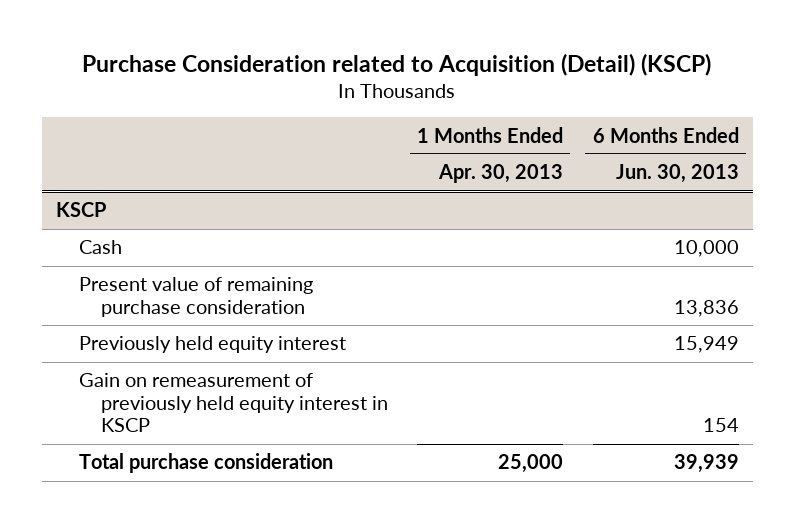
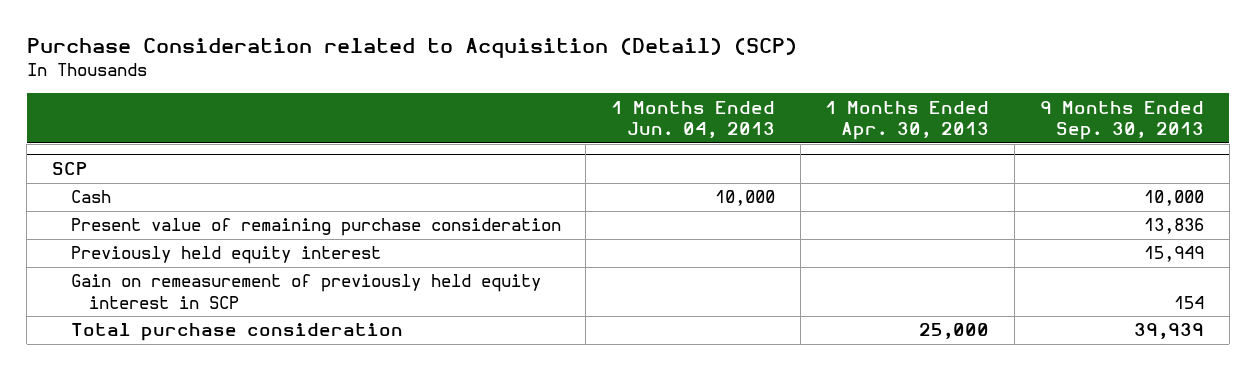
- Purchase Consideration related to Acquisition (Detail) (KSCP)
+ Purchase Consideration related to Acquisition (Detail) (SCP)
- | 1 Months Ended Apr. 30, 2013 | 6 Months Ended Jun. 30, 2013
+ | 1 Months Ended Jun. 04, 2013 | 1 Months Ended Apr. 30, 2013 | 9 Months Ended Sep. 30, 2013
- KSCP
+ SCP
- Gain on remeasurement of previously held equity interest in KSCP | | 154
+ Gain on remeasurement of previously held equity interest in SCP | | | 154

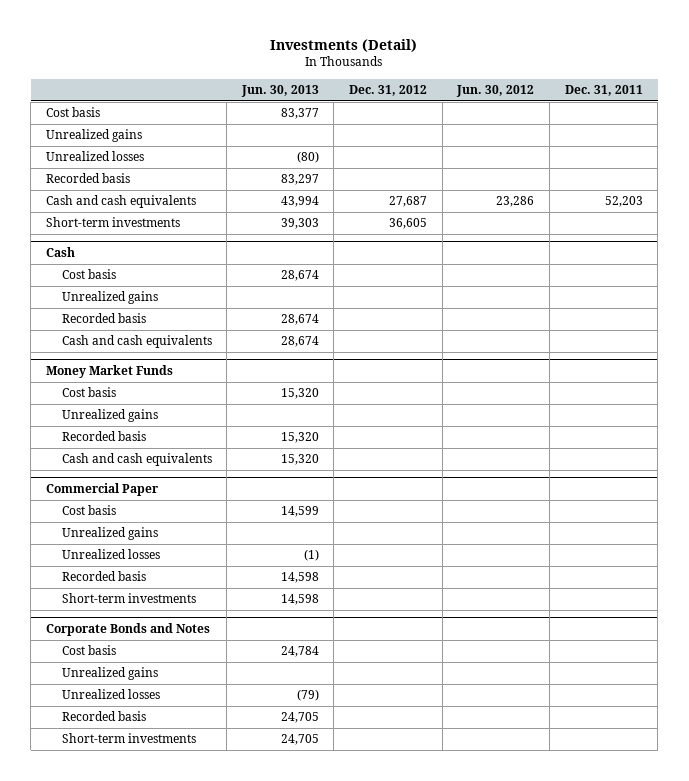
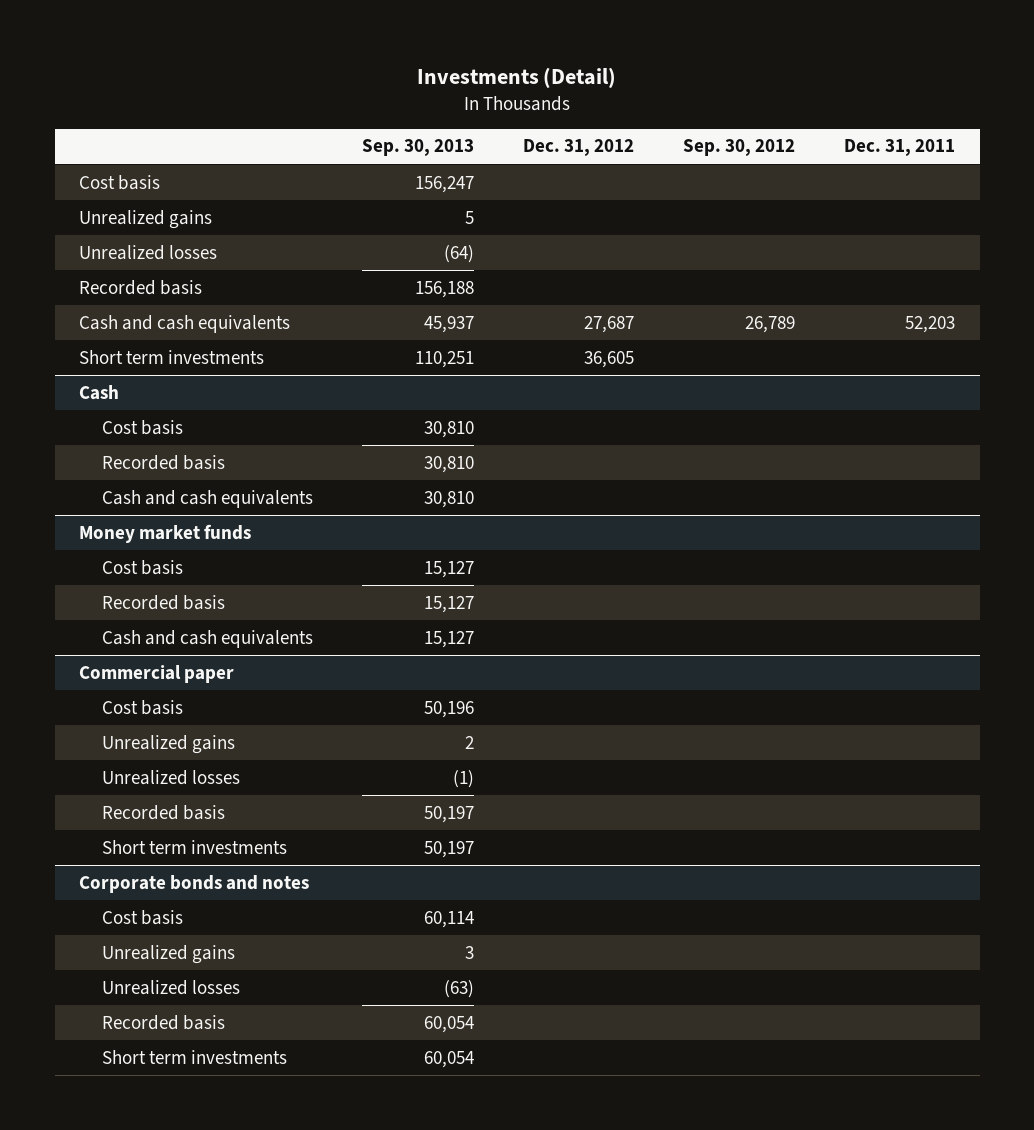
- | Jun. 30, 2013 | Dec. 31, 2012 | Jun. 30, 2012 | Dec. 31, 2011
+ | Sep. 30, 2013 | Dec. 31, 2012 | Sep. 30, 2012 | Dec. 31, 2011
- Short-term investments | 39,303 | 36,605 | |
+ Short term investments | 110,251 | 36,605 | |
@ Cash
- Unrealized gains
- Money Market Funds
+ Money market funds
- Unrealized gains
- Commercial Paper
+ Commercial paper
- Short-term investments | 14,598 | | |
- Corporate Bonds and Notes
+ Short term investments | 50,197 | | |
+ Corporate bonds and notes
- Short-term investments | 24,705 | | |
+ Short term investments | 60,054 | | |

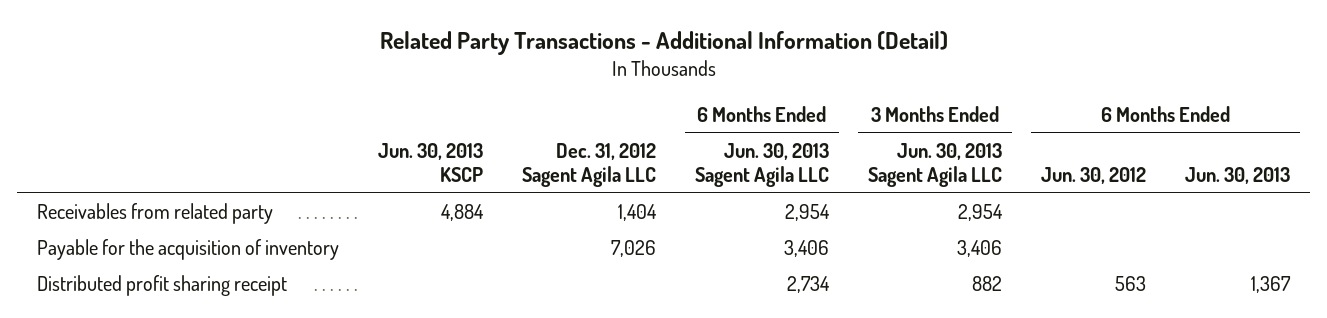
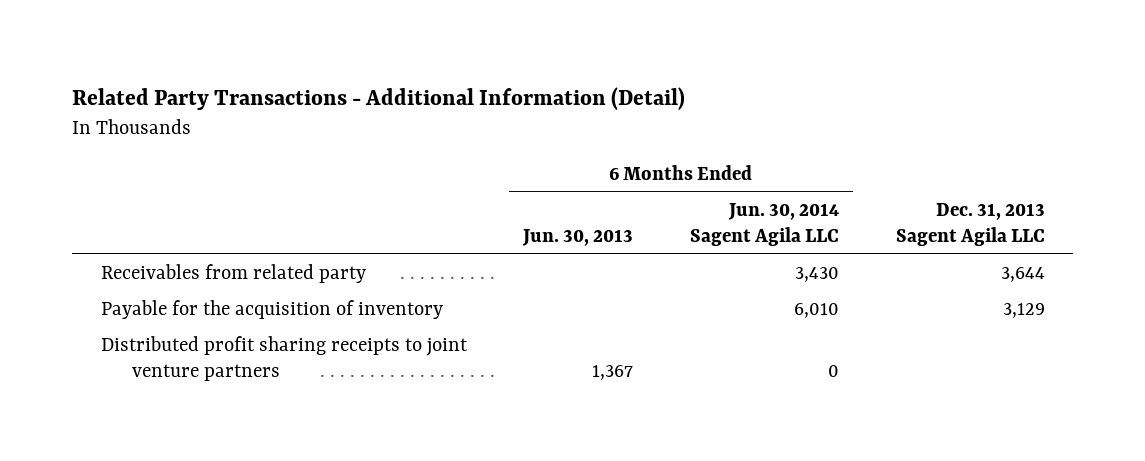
- | Jun. 30, 2013 KSCP | Dec. 31, 2012 Sagent Agila LLC | 6 Months Ended Jun. 30, 2013 Sagent Agila LLC | 3 Months Ended Jun. 30, 2013 Sagent Agila LLC | 6 Months Ended Jun. 30, 2012 | 6 Months Ended Jun. 30, 2013
+ | 6 Months Ended Jun. 30, 2013 | 6 Months Ended Jun. 30, 2014 Sagent Agila LLC | Dec. 31, 2013 Sagent Agila LLC
- Distributed profit sharing receipt | | | 2,734 | 882 | 563 | 1,367
+ Distributed profit sharing receipts to joint venture partners | 1,367 | 0 |

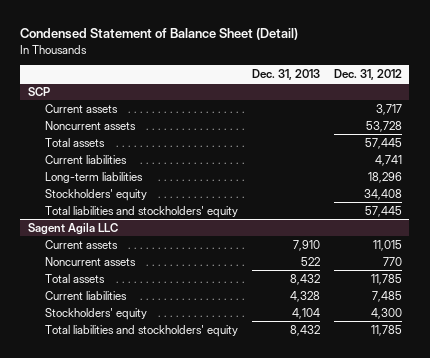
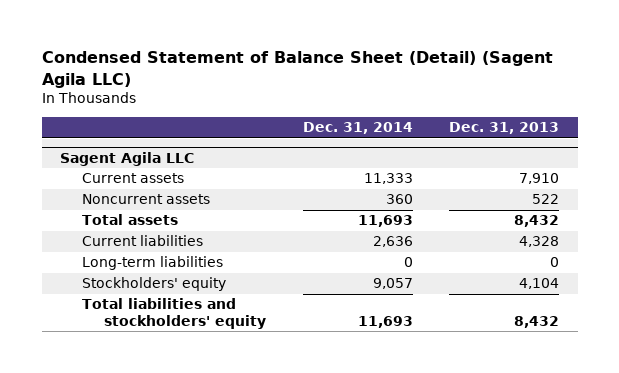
- Condensed Statement of Balance Sheet (Detail)
+ Condensed Statement of Balance Sheet (Detail) (Sagent Agila LLC)
- | Dec. 31, 2013 | Dec. 31, 2012
+ | Dec. 31, 2014 | Dec. 31, 2013
- SCP
- Current assets | | 3,717
- Noncurrent assets | | 53,728
- Total assets | | 57,445
- Current liabilities | | 4,741
- Long-term liabilities | | 18,296
- Stockholders' equity | | 34,408
- Total liabilities and stockholders' equity | | 57,445
@ Sagent Agila LLC
+ Long-term liabilities | 0 | 0

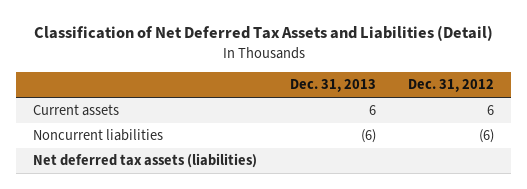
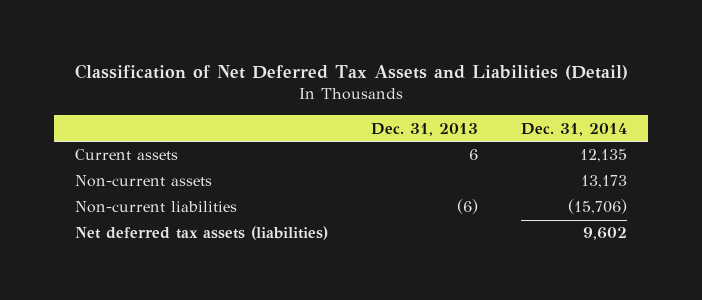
- | Dec. 31, 2013 | Dec. 31, 2012
+ | Dec. 31, 2013 | Dec. 31, 2014
- Noncurrent liabilities | (6) | (6)
+ Non-current assets | | 13,173
+ Non-current liabilities | (6) | (15,706)

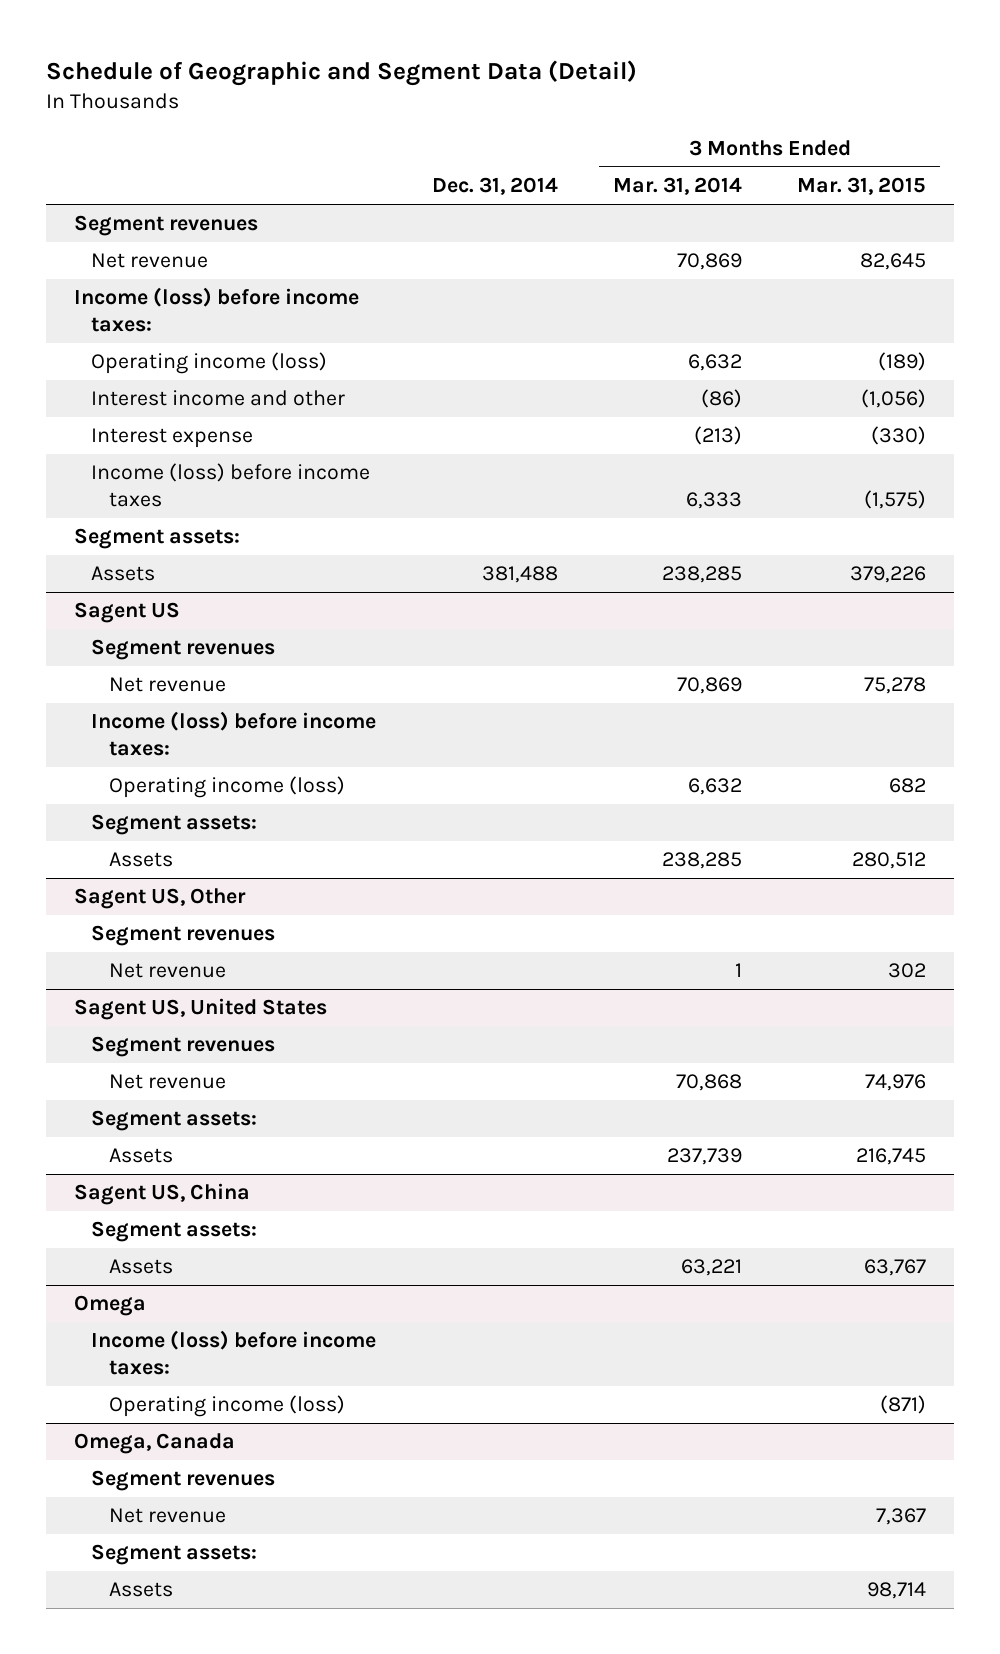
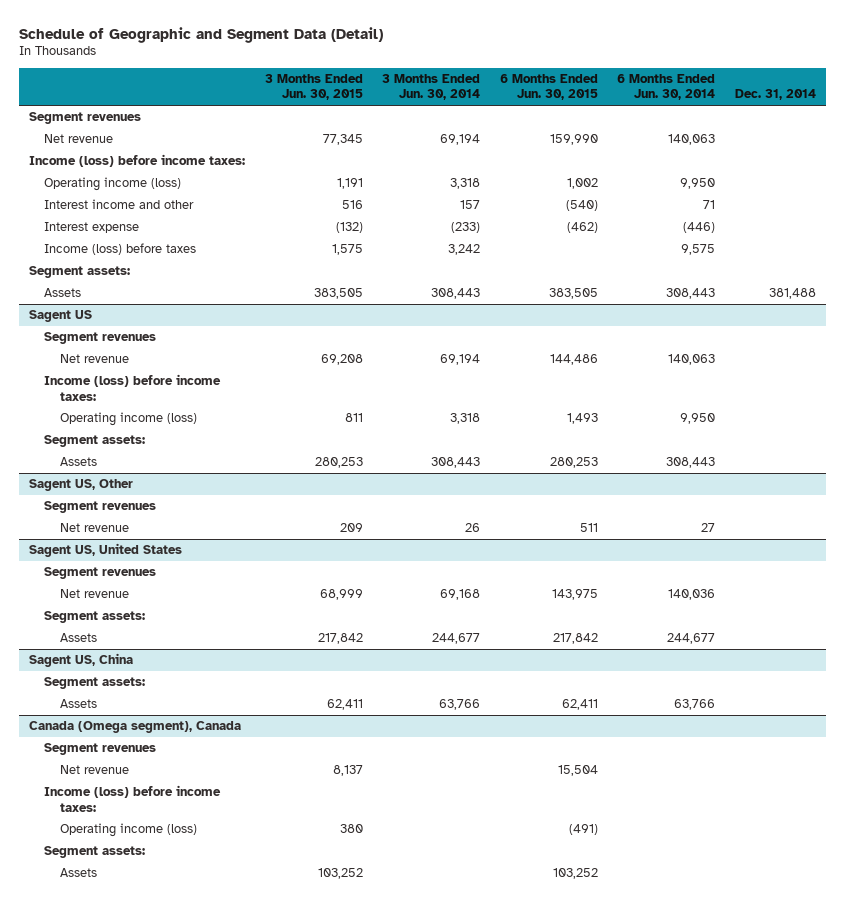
- | Dec. 31, 2014 | 3 Months Ended Mar. 31, 2014 | 3 Months Ended Mar. 31, 2015
+ | 3 Months Ended Jun. 30, 2015 | 3 Months Ended Jun. 30, 2014 | 6 Months Ended Jun. 30, 2015 | 6 Months Ended Jun. 30, 2014 | Dec. 31, 2014
- Income (loss) before income taxes | | 6,333 | (1,575)
+ Income (loss) before taxes | 1,575 | 3,242 | | 9,575 |
- Omega
- Income (loss) before income taxes:
- Operating income (loss) | | | (871)
- Omega, Canada
+ Canada (Omega segment), Canada
+ Income (loss) before income taxes:
+ Operating income (loss) | 380 | | (491) | |

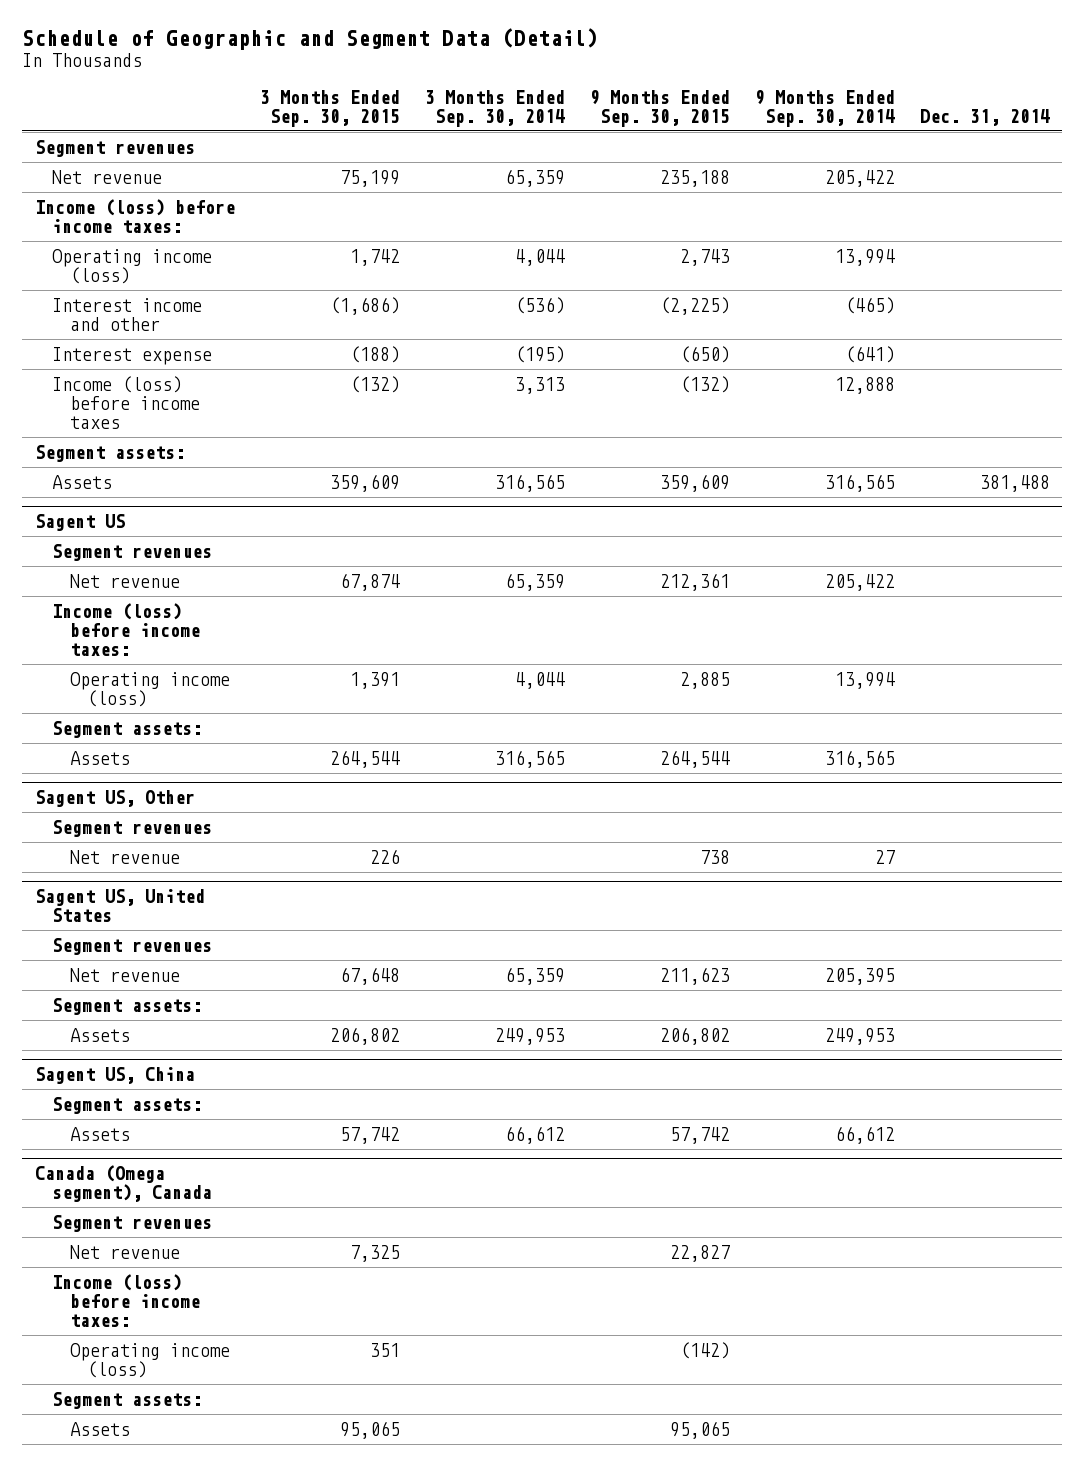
- | 3 Months Ended Jun. 30, 2015 | 3 Months Ended Jun. 30, 2014 | 6 Months Ended Jun. 30, 2015 | 6 Months Ended Jun. 30, 2014 | Dec. 31, 2014
+ | 3 Months Ended Sep. 30, 2015 | 3 Months Ended Sep. 30, 2014 | 9 Months Ended Sep. 30, 2015 | 9 Months Ended Sep. 30, 2014 | Dec. 31, 2014
- Income (loss) before taxes | 1,575 | 3,242 | | 9,575 |
+ Income (loss) before income taxes | (132) | 3,313 | (132) | 12,888 |

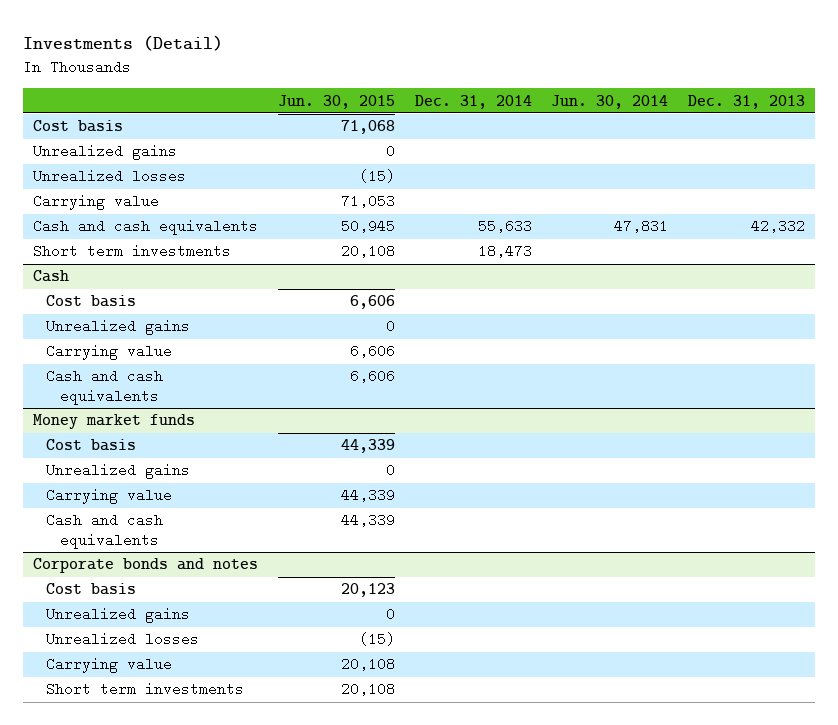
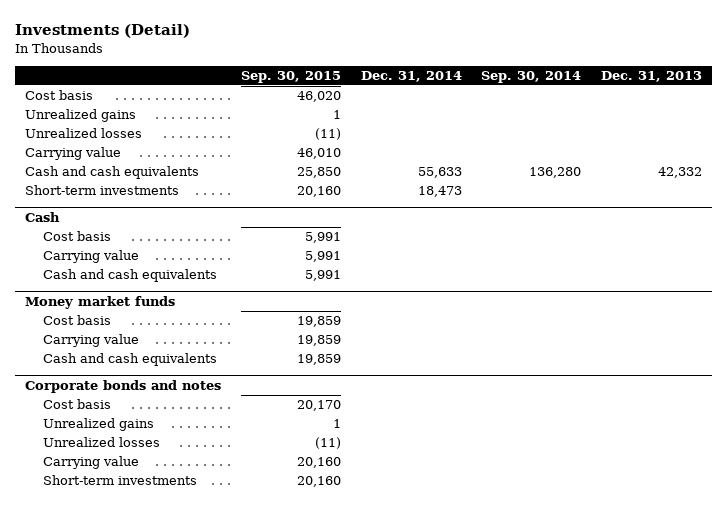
- | Jun. 30, 2015 | Dec. 31, 2014 | Jun. 30, 2014 | Dec. 31, 2013
+ | Sep. 30, 2015 | Dec. 31, 2014 | Sep. 30, 2014 | Dec. 31, 2013
- Short term investments | 20,108 | 18,473 | |
+ Short-term investments | 20,160 | 18,473 | |
@ Cash
- Unrealized gains | 0 | | |
@ Money market funds
- Unrealized gains | 0 | | |
@ Corporate bonds and notes
- Short term investments | 20,108 | | |
+ Short-term investments | 20,160 | | |

